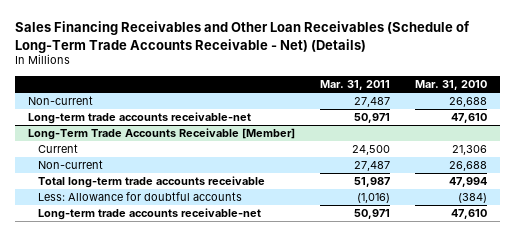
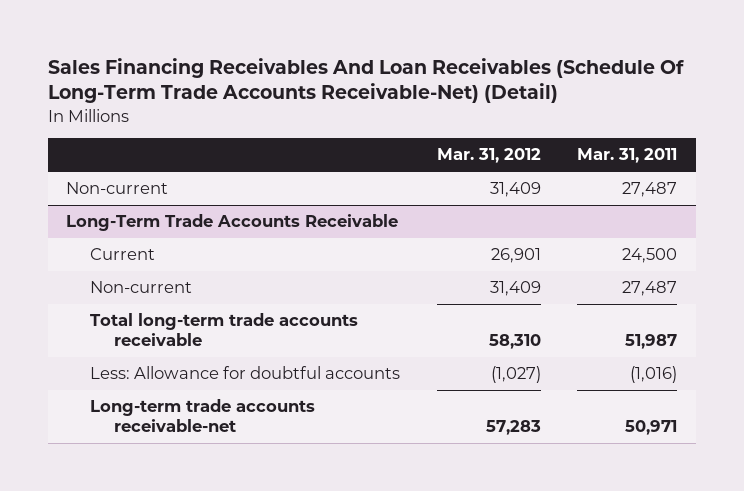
- Sales Financing Receivables and Other Loan Receivables (Schedule of Long-Term Trade Accounts Receivable - Net) (Details)
+ Sales Financing Receivables And Loan Receivables (Schedule Of Long-Term Trade Accounts Receivable-Net) (Detail)
- | Mar. 31, 2011 | Mar. 31, 2010
+ | Mar. 31, 2012 | Mar. 31, 2011
- Long-term trade accounts receivable-net | 50,971 | 47,610
- Long-Term Trade Accounts Receivable [Member]
+ Long-Term Trade Accounts Receivable

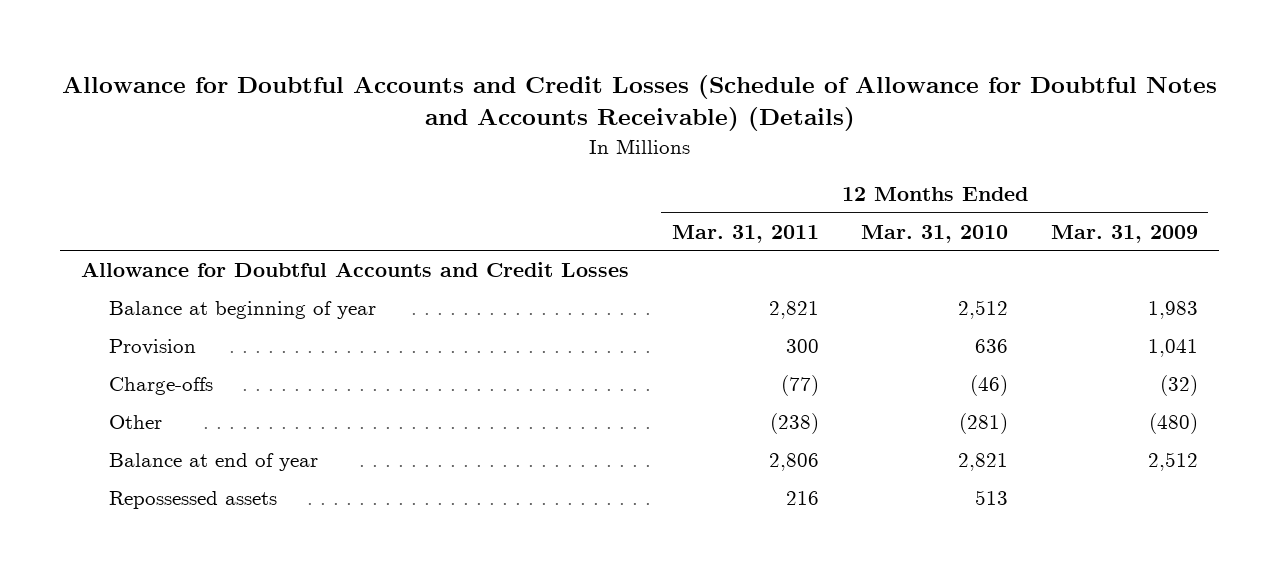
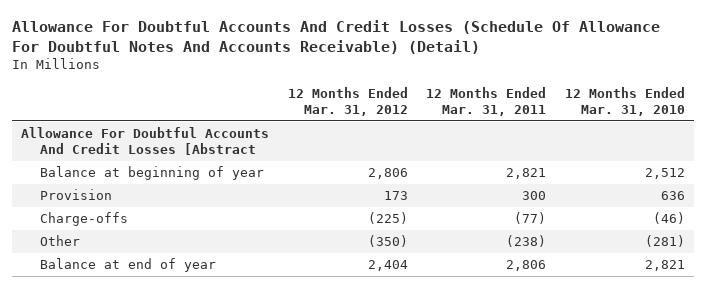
- Allowance for Doubtful Accounts and Credit Losses (Schedule of Allowance for Doubtful Notes and Accounts Receivable) (Details)
+ Allowance For Doubtful Accounts And Credit Losses (Schedule Of Allowance For Doubtful Notes And Accounts Receivable) (Detail)
- | 12 Months Ended Mar. 31, 2011 | 12 Months Ended Mar. 31, 2010 | 12 Months Ended Mar. 31, 2009
+ | 12 Months Ended Mar. 31, 2012 | 12 Months Ended Mar. 31, 2011 | 12 Months Ended Mar. 31, 2010
- Allowance for Doubtful Accounts and Credit Losses
+ Allowance For Doubtful Accounts And Credit Losses [Abstract
- Repossessed assets | 216 | 513 |

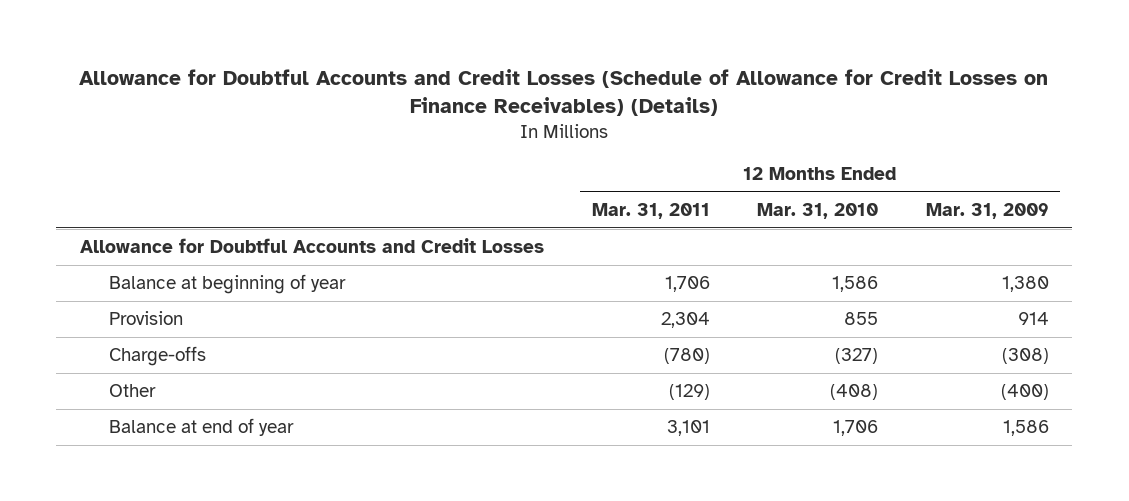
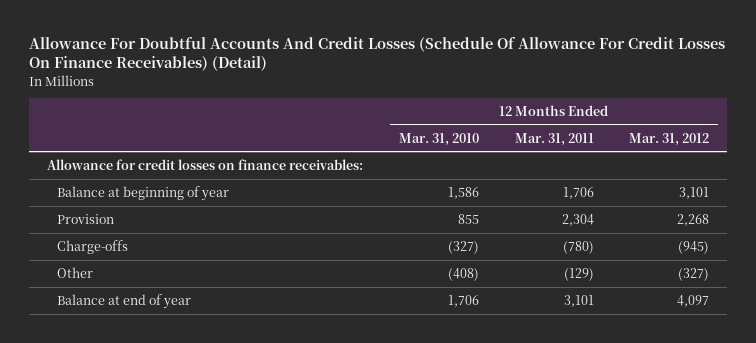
- Allowance for Doubtful Accounts and Credit Losses (Schedule of Allowance for Credit Losses on Finance Receivables) (Details)
+ Allowance For Doubtful Accounts And Credit Losses (Schedule Of Allowance For Credit Losses On Finance Receivables) (Detail)
- | 12 Months Ended Mar. 31, 2011 | 12 Months Ended Mar. 31, 2010 | 12 Months Ended Mar. 31, 2009
+ | 12 Months Ended Mar. 31, 2010 | 12 Months Ended Mar. 31, 2011 | 12 Months Ended Mar. 31, 2012
- Allowance for Doubtful Accounts and Credit Losses
+ Allowance for credit losses on finance receivables:

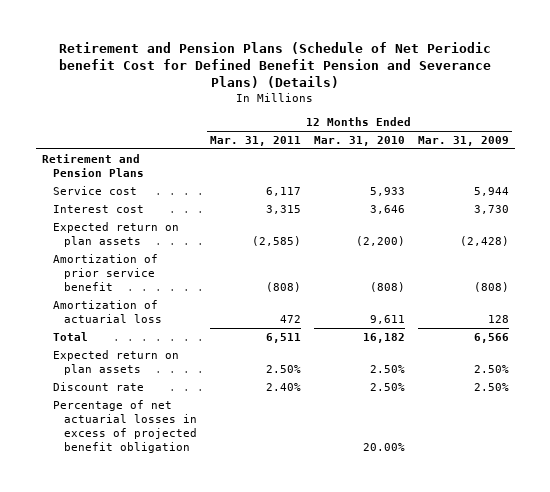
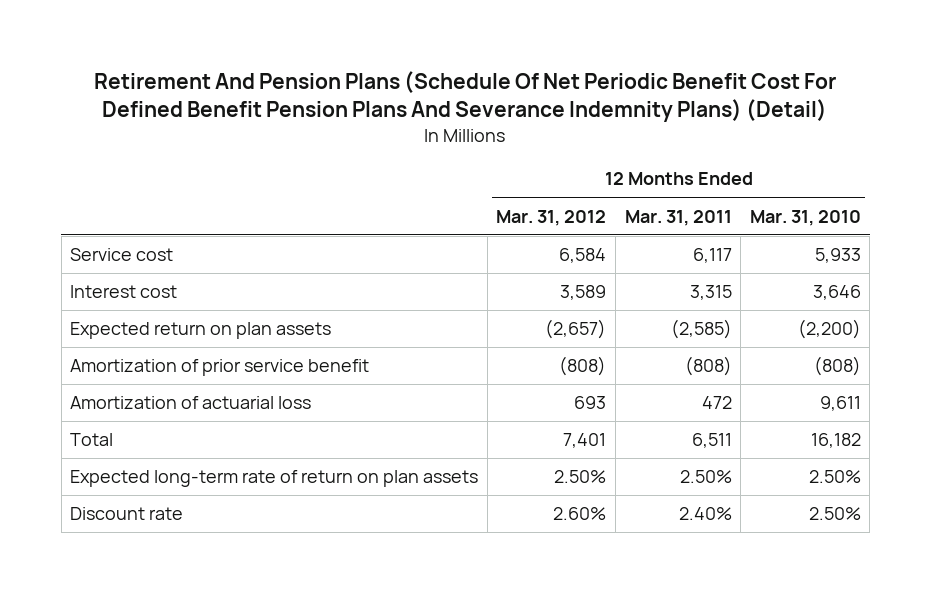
- Retirement and Pension Plans (Schedule of Net Periodic benefit Cost for Defined Benefit Pension and Severance Plans) (Details)
+ Retirement And Pension Plans (Schedule Of Net Periodic Benefit Cost For Defined Benefit Pension Plans And Severance Indemnity Plans) (Detail)
- | 12 Months Ended Mar. 31, 2011 | 12 Months Ended Mar. 31, 2010 | 12 Months Ended Mar. 31, 2009
+ | 12 Months Ended Mar. 31, 2012 | 12 Months Ended Mar. 31, 2011 | 12 Months Ended Mar. 31, 2010
- Retirement and Pension Plans
- Expected return on plan assets | 2.50% | 2.50% | 2.50%
+ Expected long-term rate of return on plan assets | 2.50% | 2.50% | 2.50%
- Percentage of net actuarial losses in excess of projected benefit obligation | | 20.00% |

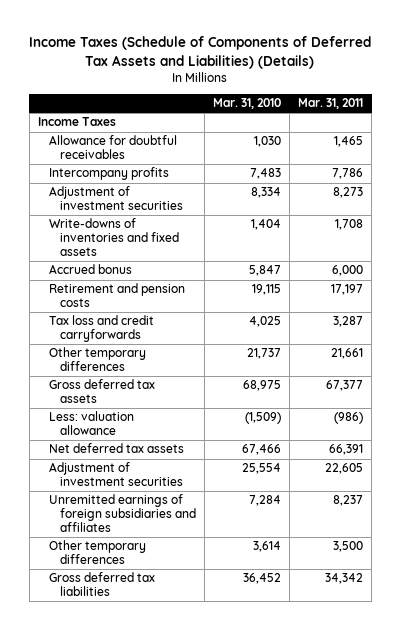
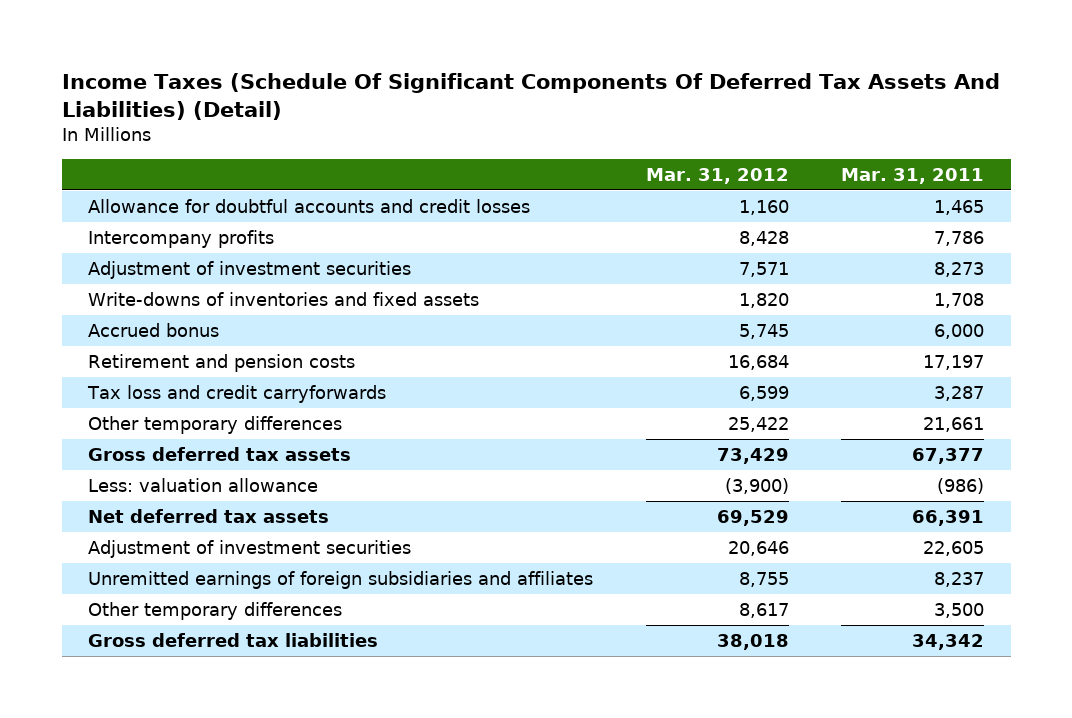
- Income Taxes (Schedule of Components of Deferred Tax Assets and Liabilities) (Details)
+ Income Taxes (Schedule Of Significant Components Of Deferred Tax Assets And Liabilities) (Detail)
- | Mar. 31, 2010 | Mar. 31, 2011
+ | Mar. 31, 2012 | Mar. 31, 2011
- Income Taxes
- Allowance for doubtful receivables | 1,030 | 1,465
+ Allowance for doubtful accounts and credit losses | 1,160 | 1,465

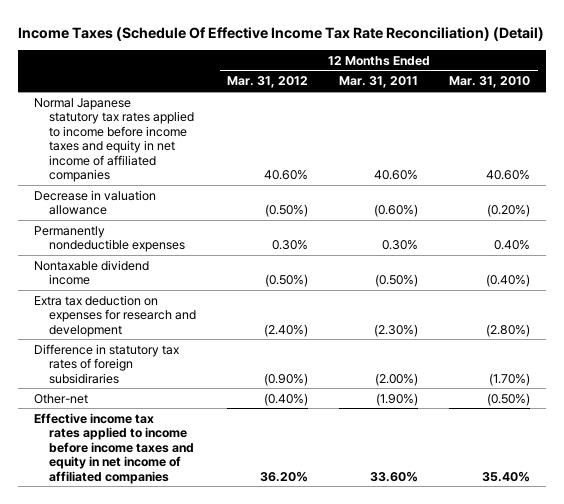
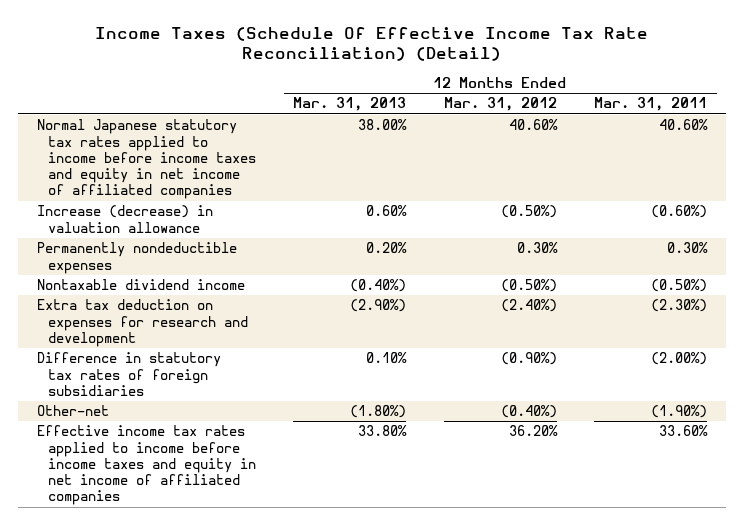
- | 12 Months Ended Mar. 31, 2012 | 12 Months Ended Mar. 31, 2011 | 12 Months Ended Mar. 31, 2010
+ | 12 Months Ended Mar. 31, 2013 | 12 Months Ended Mar. 31, 2012 | 12 Months Ended Mar. 31, 2011
- Decrease in valuation allowance | (0.50%) | (0.60%) | (0.20%)
+ Increase (decrease) in valuation allowance | 0.60% | (0.50%) | (0.60%)
- Difference in statutory tax rates of foreign subsidiraries | (0.90%) | (2.00%) | (1.70%)
+ Difference in statutory tax rates of foreign subsidiaries | 0.10% | (0.90%) | (2.00%)

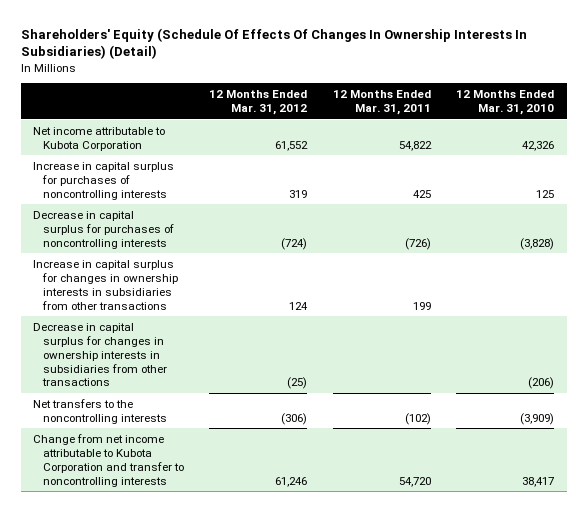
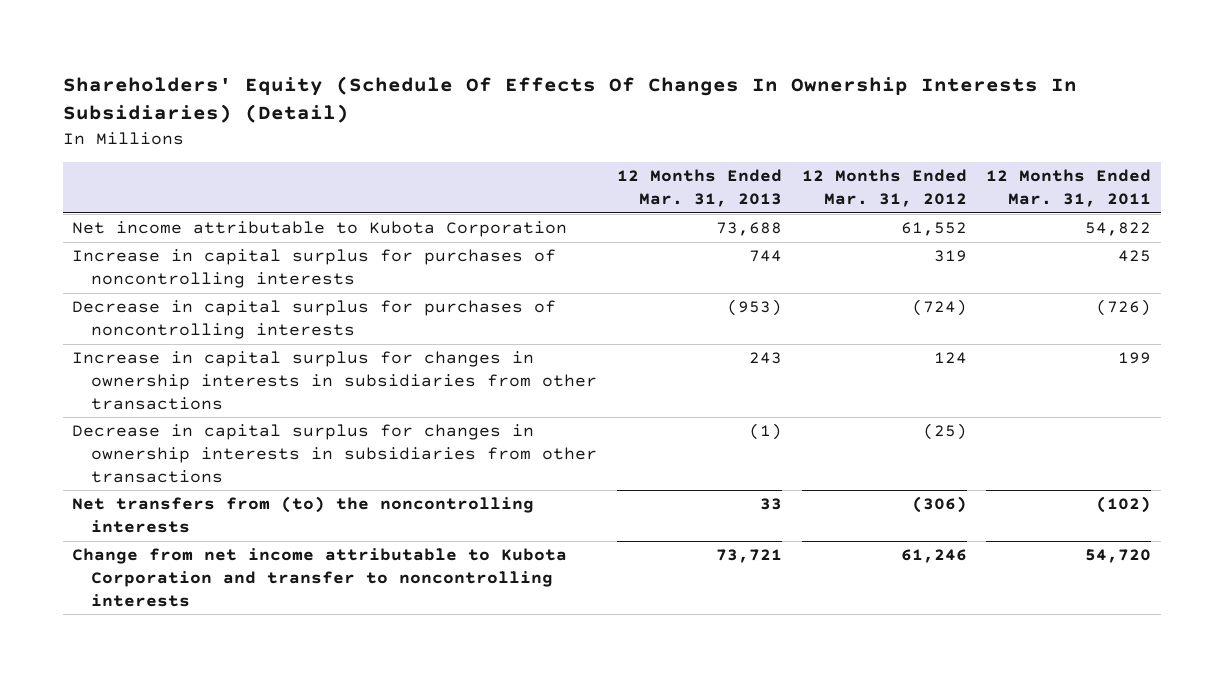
- | 12 Months Ended Mar. 31, 2012 | 12 Months Ended Mar. 31, 2011 | 12 Months Ended Mar. 31, 2010
+ | 12 Months Ended Mar. 31, 2013 | 12 Months Ended Mar. 31, 2012 | 12 Months Ended Mar. 31, 2011
- Net transfers to the noncontrolling interests | (306) | (102) | (3,909)
+ Net transfers from (to) the noncontrolling interests | 33 | (306) | (102)

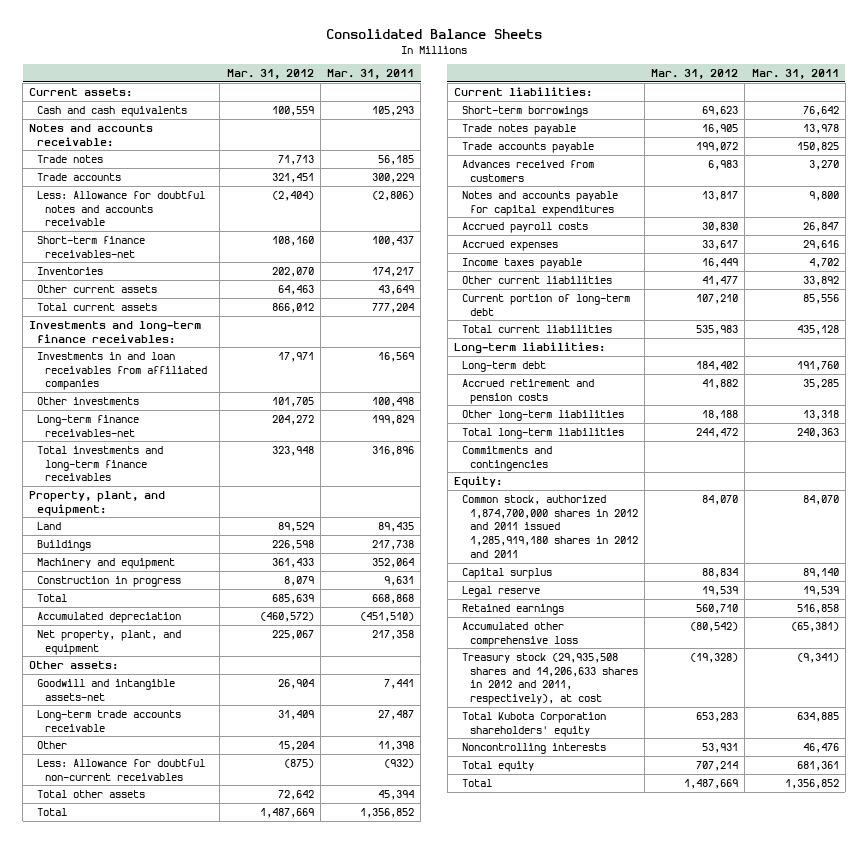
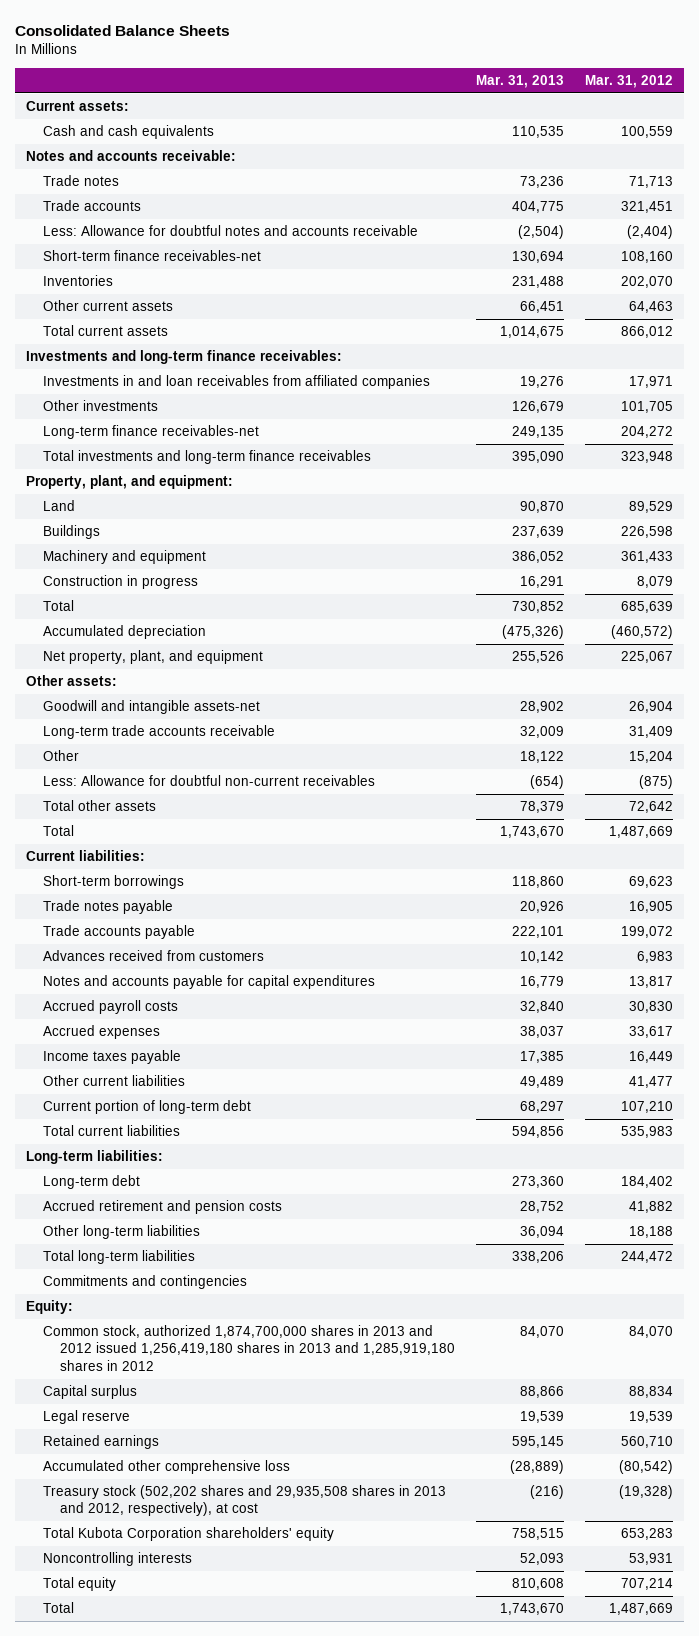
- | Mar. 31, 2012 | Mar. 31, 2011
+ | Mar. 31, 2013 | Mar. 31, 2012
- Common stock, authorized 1,874,700,000 shares in 2012 and 2011 issued 1,285,919,180 shares in 2012 and 2011 | 84,070 | 84,070
+ Common stock, authorized 1,874,700,000 shares in 2013 and 2012 issued 1,256,419,180 shares in 2013 and 1,285,919,180 shares in 2012 | 84,070 | 84,070
- Treasury stock (29,935,508 shares and 14,206,633 shares in 2012 and 2011, respectively), at cost | (19,328) | (9,341)
+ Treasury stock (502,202 shares and 29,935,508 shares in 2013 and 2012, respectively), at cost | (216) | (19,328)

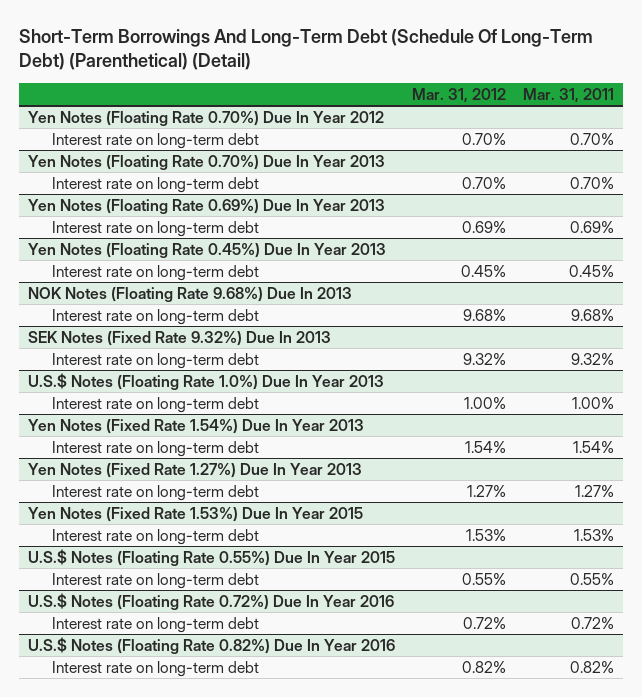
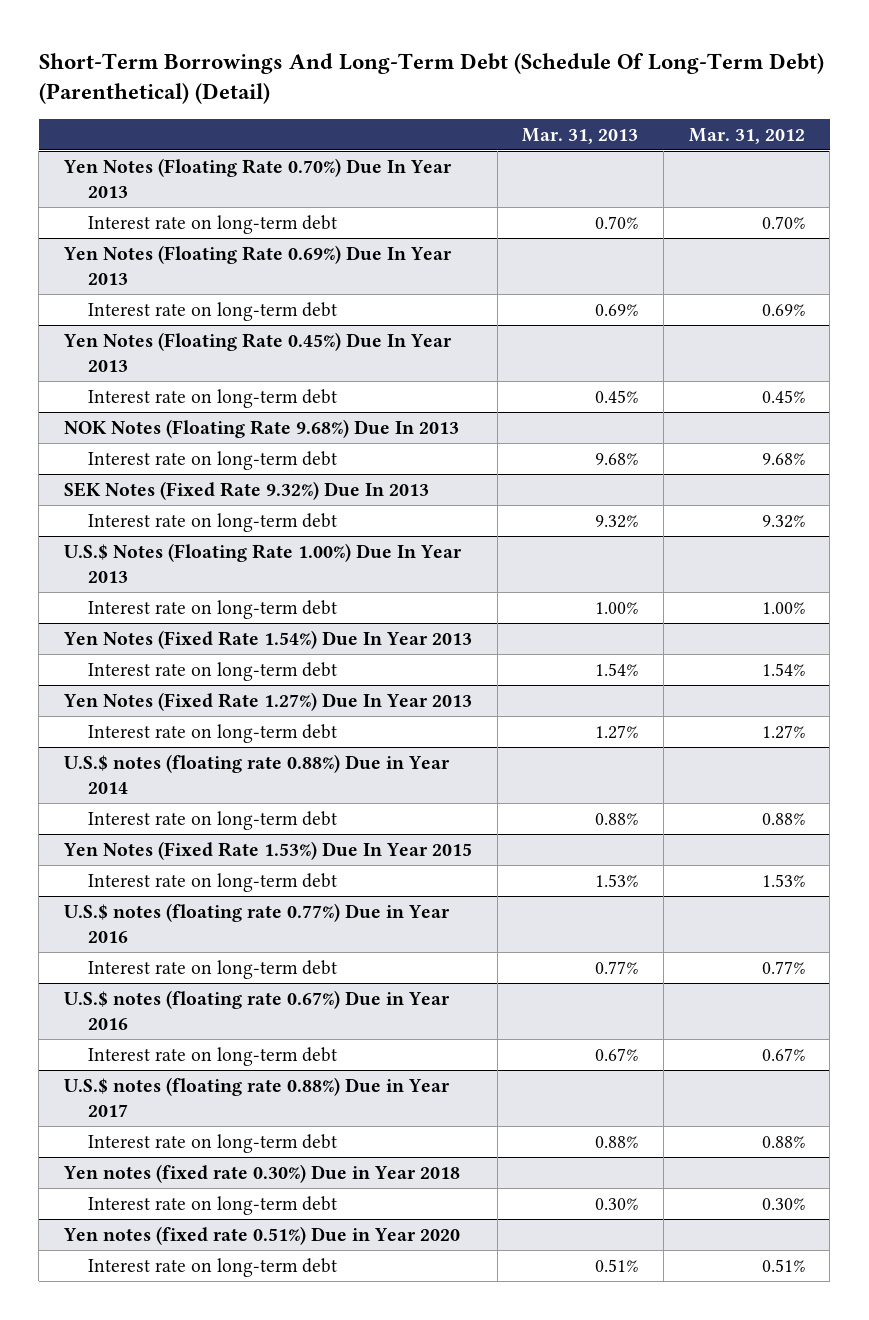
- | Mar. 31, 2012 | Mar. 31, 2011
+ | Mar. 31, 2013 | Mar. 31, 2012
- Yen Notes (Floating Rate 0.70%) Due In Year 2012
- Interest rate on long-term debt | 0.70% | 0.70%
- U.S.$ Notes (Floating Rate 1.0%) Due In Year 2013
+ U.S.$ Notes (Floating Rate 1.00%) Due In Year 2013
+ U.S.$ notes (floating rate 0.88%) Due in Year 2014
+ Interest rate on long-term debt | 0.88% | 0.88%
- U.S.$ Notes (Floating Rate 0.55%) Due In Year 2015
- Interest rate on long-term debt | 0.55% | 0.55%
- U.S.$ Notes (Floating Rate 0.72%) Due In Year 2016
- Interest rate on long-term debt | 0.72% | 0.72%
- U.S.$ Notes (Floating Rate 0.82%) Due In Year 2016
- Interest rate on long-term debt | 0.82% | 0.82%
+ U.S.$ notes (floating rate 0.77%) Due in Year 2016
+ Interest rate on long-term debt | 0.77% | 0.77%
+ U.S.$ notes (floating rate 0.67%) Due in Year 2016
+ Interest rate on long-term debt | 0.67% | 0.67%
+ U.S.$ notes (floating rate 0.88%) Due in Year 2017
+ Interest rate on long-term debt | 0.88% | 0.88%
+ Yen notes (fixed rate 0.30%) Due in Year 2018
+ Interest rate on long-term debt | 0.30% | 0.30%
+ Yen notes (fixed rate 0.51%) Due in Year 2020
+ Interest rate on long-term debt | 0.51% | 0.51%

